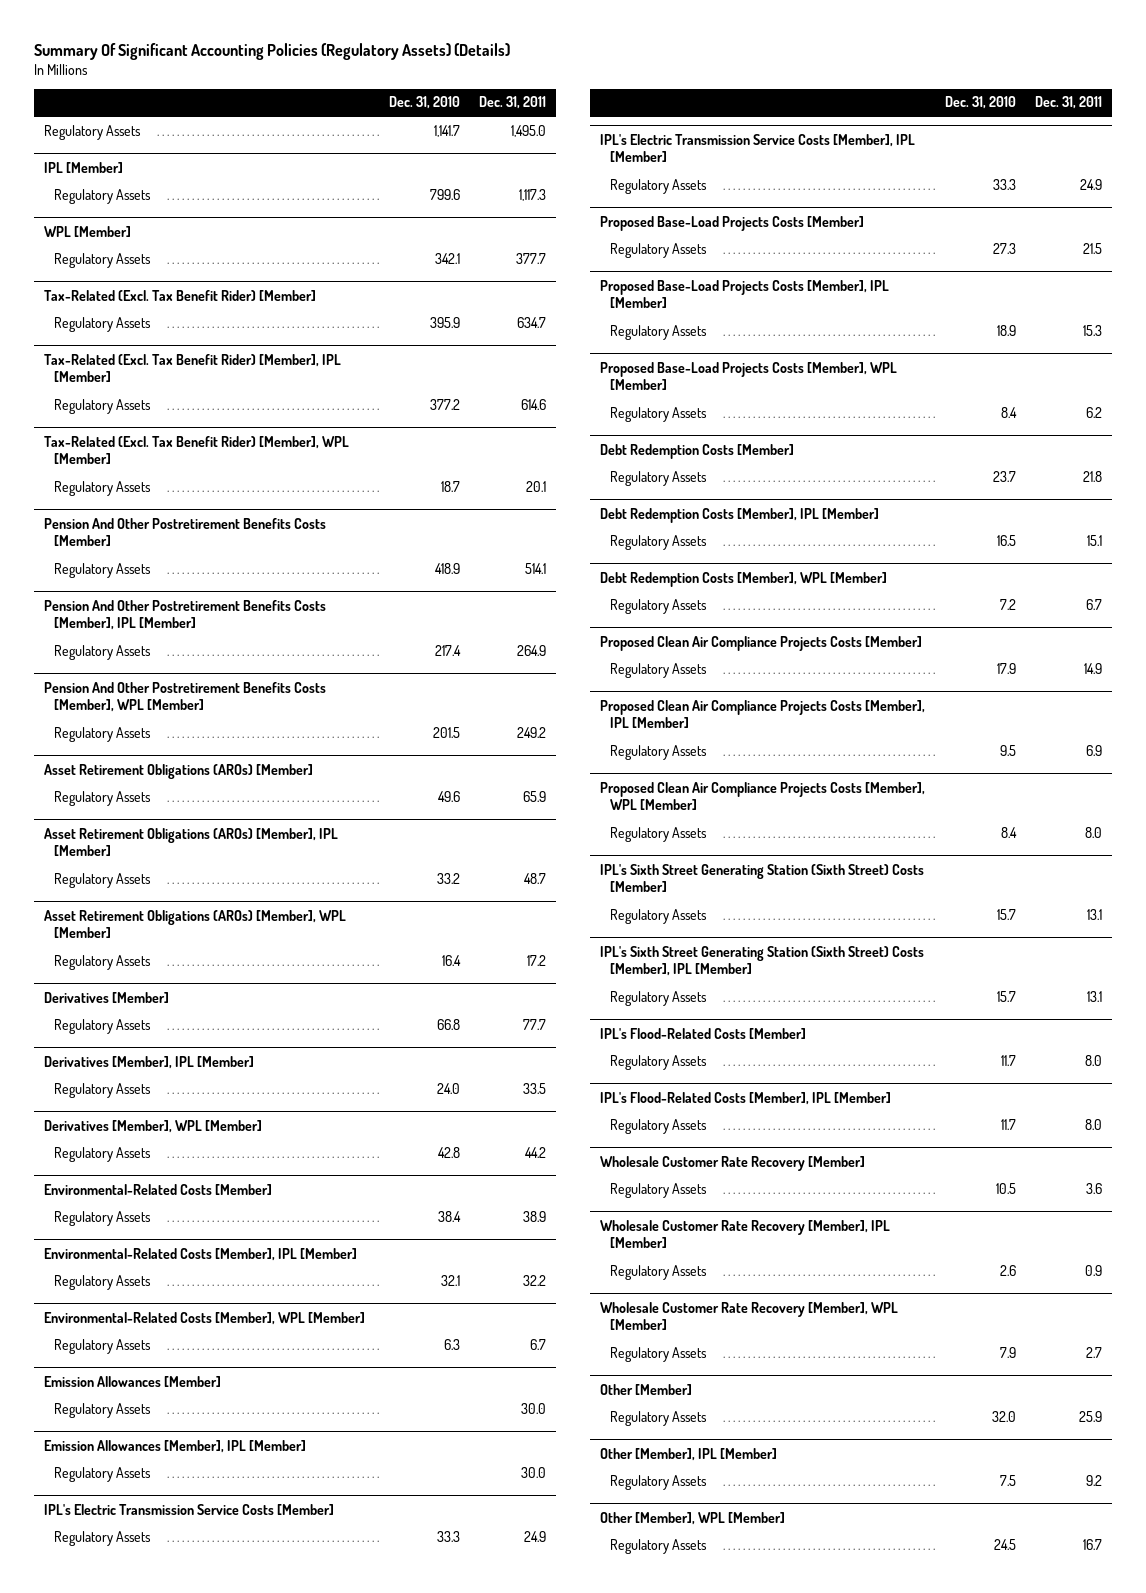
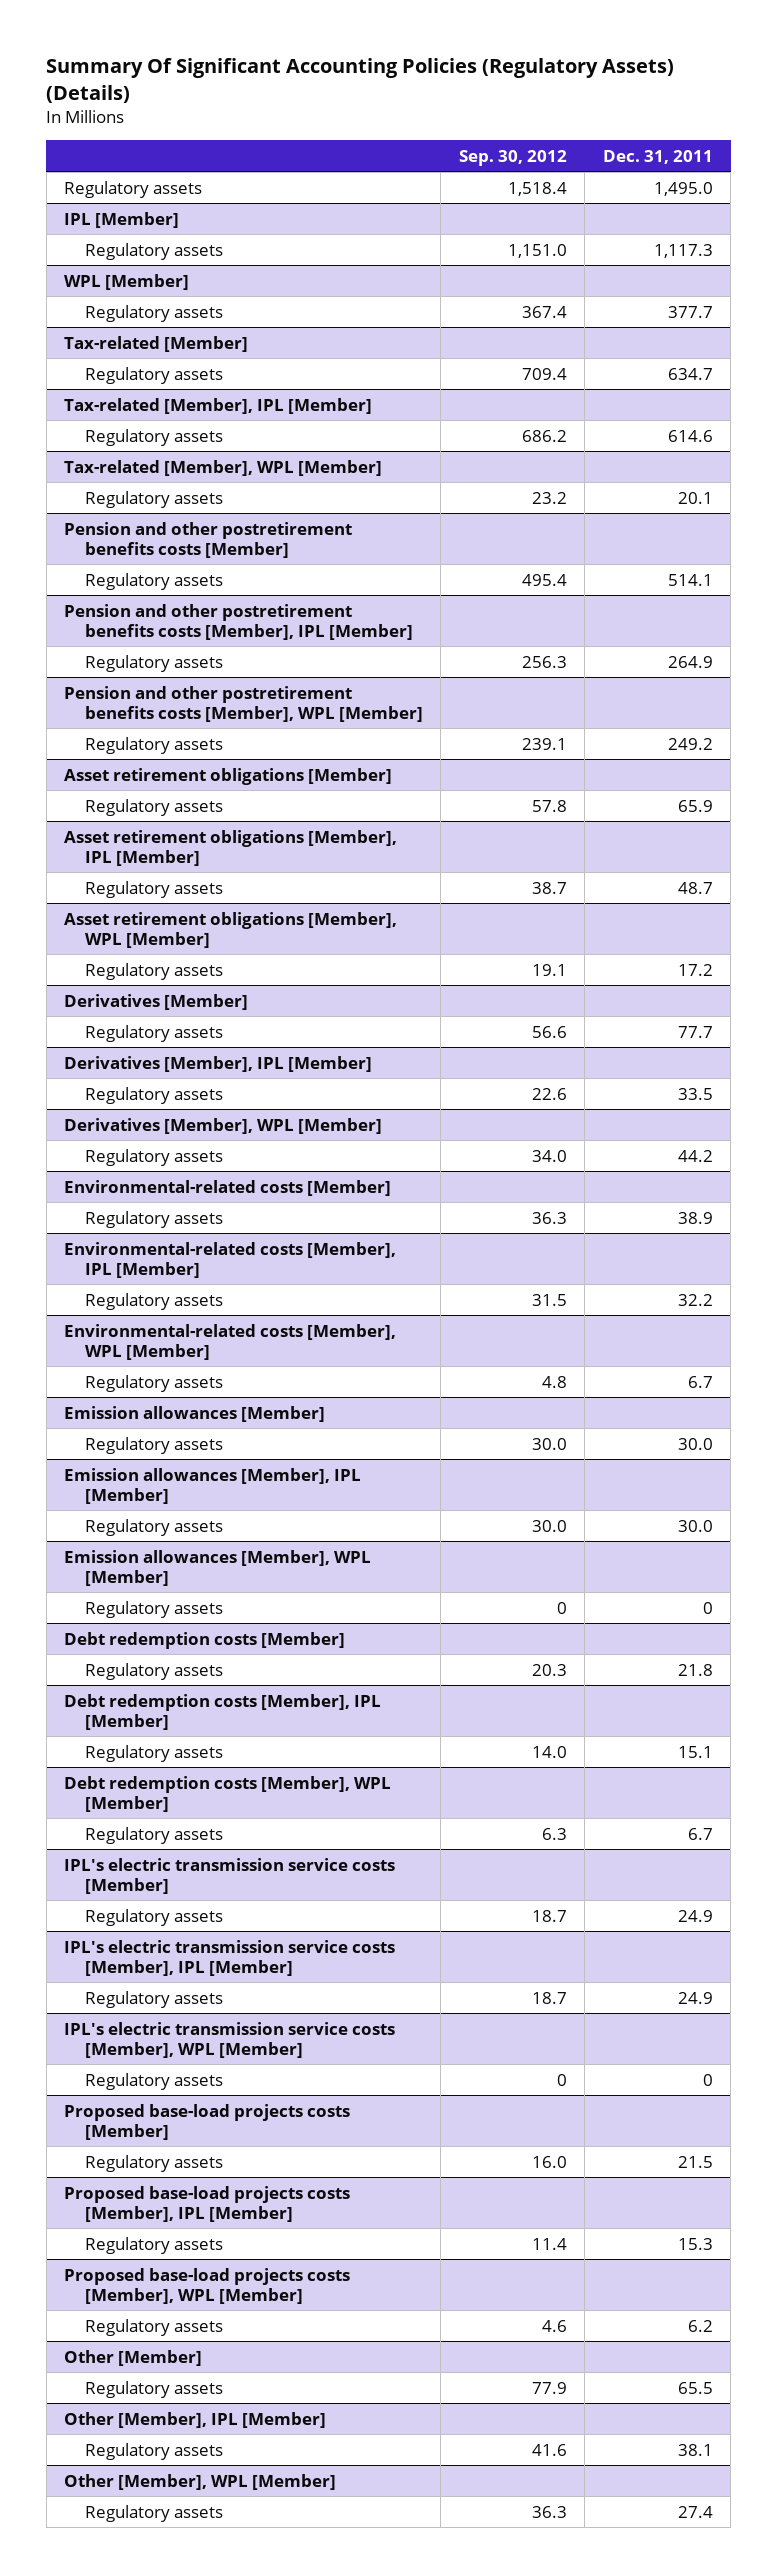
- | Dec. 31, 2010 | Dec. 31, 2011
+ | Sep. 30, 2012 | Dec. 31, 2011
- Regulatory Assets | 1,141.7 | 1,495.0
+ Regulatory assets | 1,518.4 | 1,495.0
@ IPL [Member]
- Regulatory Assets | 799.6 | 1,117.3
+ Regulatory assets | 1,151.0 | 1,117.3
@ WPL [Member]
- Regulatory Assets | 342.1 | 377.7
- Tax-Related (Excl. Tax Benefit Rider) [Member]
- Regulatory Assets | 395.9 | 634.7
- Tax-Related (Excl. Tax Benefit Rider) [Member], IPL [Member]
- Regulatory Assets | 377.2 | 614.6
- Tax-Related (Excl. Tax Benefit Rider) [Member], WPL [Member]
- Regulatory Assets | 18.7 | 20.1
- Pension And Other Postretirement Benefits Costs [Member]
- Regulatory Assets | 418.9 | 514.1
- Pension And Other Postretirement Benefits Costs [Member], IPL [Member]
- Regulatory Assets | 217.4 | 264.9
- Pension And Other Postretirement Benefits Costs [Member], WPL [Member]
- Regulatory Assets | 201.5 | 249.2
- Asset Retirement Obligations (AROs) [Member]
- Regulatory Assets | 49.6 | 65.9
- Asset Retirement Obligations (AROs) [Member], IPL [Member]
- Regulatory Assets | 33.2 | 48.7
- Asset Retirement Obligations (AROs) [Member], WPL [Member]
- Regulatory Assets | 16.4 | 17.2
@ WPL [Member]
+ Regulatory assets | 367.4 | 377.7
+ Tax-related [Member]
+ Regulatory assets | 709.4 | 634.7
+ Tax-related [Member], IPL [Member]
+ Regulatory assets | 686.2 | 614.6
+ Tax-related [Member], WPL [Member]
+ Regulatory assets | 23.2 | 20.1
+ Pension and other postretirement benefits costs [Member]
+ Regulatory assets | 495.4 | 514.1
+ Pension and other postretirement benefits costs [Member], IPL [Member]
+ Regulatory assets | 256.3 | 264.9
+ Pension and other postretirement benefits costs [Member], WPL [Member]
+ Regulatory assets | 239.1 | 249.2
+ Asset retirement obligations [Member]
+ Regulatory assets | 57.8 | 65.9
+ Asset retirement obligations [Member], IPL [Member]
+ Regulatory assets | 38.7 | 48.7
+ Asset retirement obligations [Member], WPL [Member]
+ Regulatory assets | 19.1 | 17.2
@ Derivatives [Member]
- Regulatory Assets | 66.8 | 77.7
+ Regulatory assets | 56.6 | 77.7
@ Derivatives [Member], IPL [Member]
- Regulatory Assets | 24.0 | 33.5
+ Regulatory assets | 22.6 | 33.5
@ Derivatives [Member], WPL [Member]
- Regulatory Assets | 42.8 | 44.2
- Environmental-Related Costs [Member]
- Regulatory Assets | 38.4 | 38.9
- Environmental-Related Costs [Member], IPL [Member]
- Regulatory Assets | 32.1 | 32.2
- Environmental-Related Costs [Member], WPL [Member]
- Regulatory Assets | 6.3 | 6.7
- Emission Allowances [Member]
- Regulatory Assets | | 30.0
- Emission Allowances [Member], IPL [Member]
- Regulatory Assets | | 30.0
- IPL's Electric Transmission Service Costs [Member]
- Regulatory Assets | 33.3 | 24.9
- IPL's Electric Transmission Service Costs [Member], IPL [Member]
- Regulatory Assets | 33.3 | 24.9
- Proposed Base-Load Projects Costs [Member]
- Regulatory Assets | 27.3 | 21.5
- Proposed Base-Load Projects Costs [Member], IPL [Member]
- Regulatory Assets | 18.9 | 15.3
- Proposed Base-Load Projects Costs [Member], WPL [Member]
- Regulatory Assets | 8.4 | 6.2
- Debt Redemption Costs [Member]
- Regulatory Assets | 23.7 | 21.8
- Debt Redemption Costs [Member], IPL [Member]
- Regulatory Assets | 16.5 | 15.1
- Debt Redemption Costs [Member], WPL [Member]
- Regulatory Assets | 7.2 | 6.7
- Proposed Clean Air Compliance Projects Costs [Member]
- Regulatory Assets | 17.9 | 14.9
- Proposed Clean Air Compliance Projects Costs [Member], IPL [Member]
- Regulatory Assets | 9.5 | 6.9
- Proposed Clean Air Compliance Projects Costs [Member], WPL [Member]
- Regulatory Assets | 8.4 | 8.0
- IPL's Sixth Street Generating Station (Sixth Street) Costs [Member]
- Regulatory Assets | 15.7 | 13.1
- IPL's Sixth Street Generating Station (Sixth Street) Costs [Member], IPL [Member]
- Regulatory Assets | 15.7 | 13.1
- IPL's Flood-Related Costs [Member]
- Regulatory Assets | 11.7 | 8.0
- IPL's Flood-Related Costs [Member], IPL [Member]
- Regulatory Assets | 11.7 | 8.0
- Wholesale Customer Rate Recovery [Member]
- Regulatory Assets | 10.5 | 3.6
- Wholesale Customer Rate Recovery [Member], IPL [Member]
- Regulatory Assets | 2.6 | 0.9
- Wholesale Customer Rate Recovery [Member], WPL [Member]
- Regulatory Assets | 7.9 | 2.7
@ Derivatives [Member], WPL [Member]
+ Regulatory assets | 34.0 | 44.2
+ Environmental-related costs [Member]
+ Regulatory assets | 36.3 | 38.9
+ Environmental-related costs [Member], IPL [Member]
+ Regulatory assets | 31.5 | 32.2
+ Environmental-related costs [Member], WPL [Member]
+ Regulatory assets | 4.8 | 6.7
+ Emission allowances [Member]
+ Regulatory assets | 30.0 | 30.0
+ Emission allowances [Member], IPL [Member]
+ Regulatory assets | 30.0 | 30.0
+ Emission allowances [Member], WPL [Member]
+ Regulatory assets | 0 | 0
+ Debt redemption costs [Member]
+ Regulatory assets | 20.3 | 21.8
+ Debt redemption costs [Member], IPL [Member]
+ Regulatory assets | 14.0 | 15.1
+ Debt redemption costs [Member], WPL [Member]
+ Regulatory assets | 6.3 | 6.7
+ IPL's electric transmission service costs [Member]
+ Regulatory assets | 18.7 | 24.9
+ IPL's electric transmission service costs [Member], IPL [Member]
+ Regulatory assets | 18.7 | 24.9
+ IPL's electric transmission service costs [Member], WPL [Member]
+ Regulatory assets | 0 | 0
+ Proposed base-load projects costs [Member]
+ Regulatory assets | 16.0 | 21.5
+ Proposed base-load projects costs [Member], IPL [Member]
+ Regulatory assets | 11.4 | 15.3
+ Proposed base-load projects costs [Member], WPL [Member]
+ Regulatory assets | 4.6 | 6.2
@ Other [Member]
- Regulatory Assets | 32.0 | 25.9
+ Regulatory assets | 77.9 | 65.5
@ Other [Member], IPL [Member]
- Regulatory Assets | 7.5 | 9.2
+ Regulatory assets | 41.6 | 38.1
@ Other [Member], WPL [Member]
- Regulatory Assets | 24.5 | 16.7
+ Regulatory assets | 36.3 | 27.4

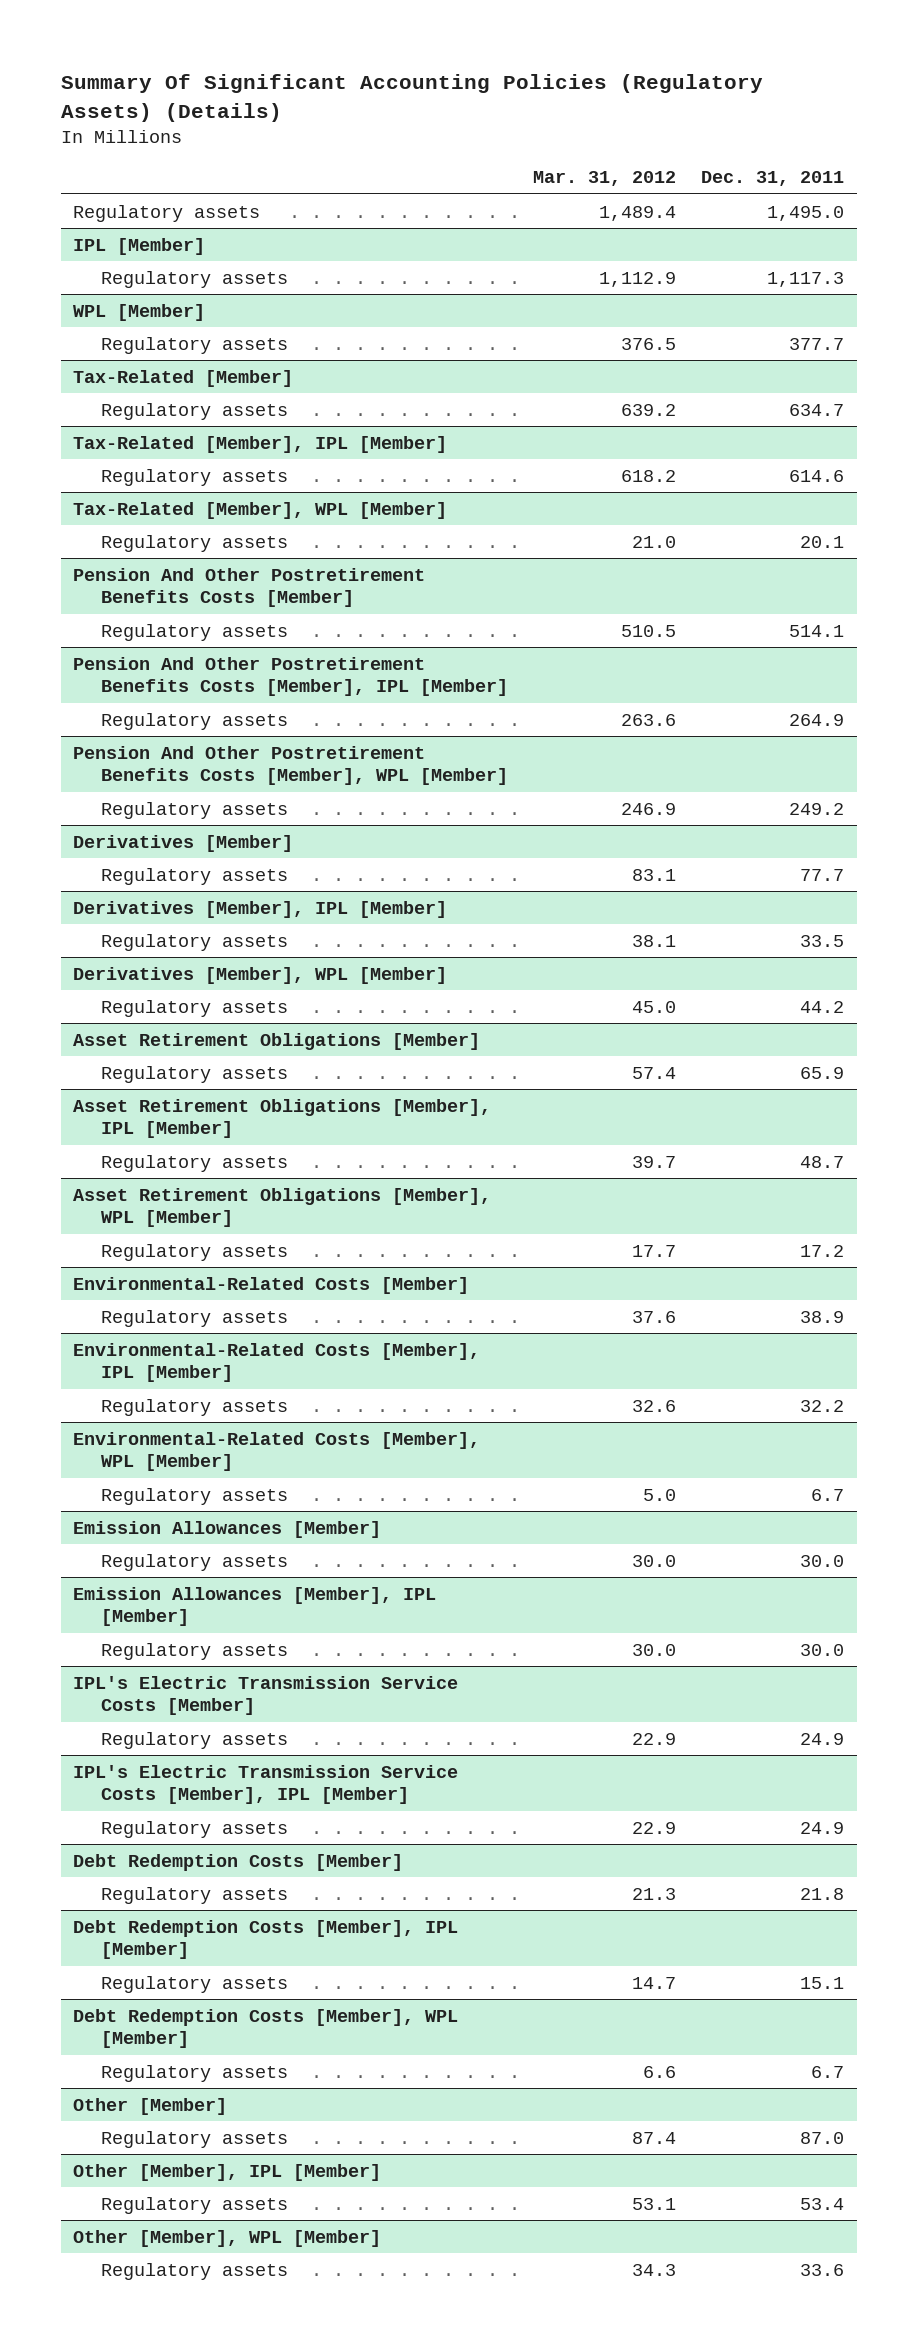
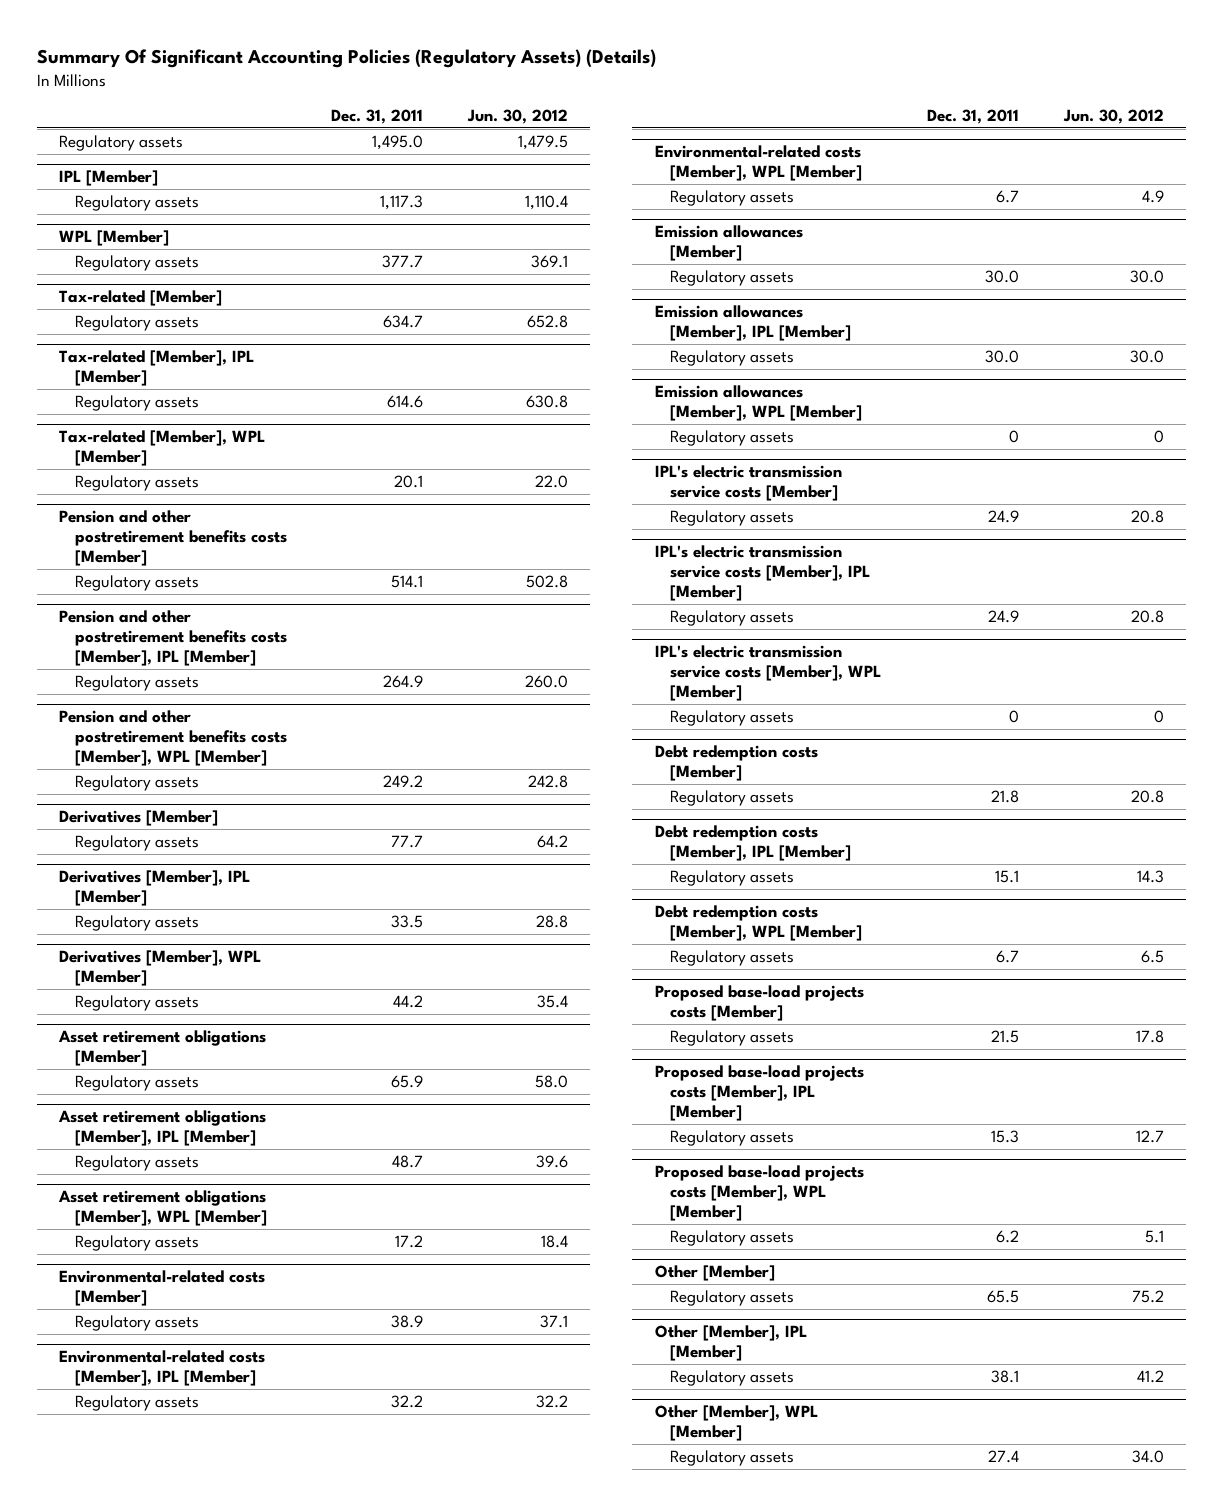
- | Mar. 31, 2012 | Dec. 31, 2011
+ | Dec. 31, 2011 | Jun. 30, 2012
- Tax-Related [Member]
+ Tax-related [Member]
- Tax-Related [Member], IPL [Member]
+ Tax-related [Member], IPL [Member]
- Tax-Related [Member], WPL [Member]
+ Tax-related [Member], WPL [Member]
- Pension And Other Postretirement Benefits Costs [Member]
+ Pension and other postretirement benefits costs [Member]
- Pension And Other Postretirement Benefits Costs [Member], IPL [Member]
+ Pension and other postretirement benefits costs [Member], IPL [Member]
- Pension And Other Postretirement Benefits Costs [Member], WPL [Member]
+ Pension and other postretirement benefits costs [Member], WPL [Member]
- Asset Retirement Obligations [Member]
+ Asset retirement obligations [Member]
- Asset Retirement Obligations [Member], IPL [Member]
+ Asset retirement obligations [Member], IPL [Member]
- Asset Retirement Obligations [Member], WPL [Member]
+ Asset retirement obligations [Member], WPL [Member]
- Environmental-Related Costs [Member]
+ Environmental-related costs [Member]
- Environmental-Related Costs [Member], IPL [Member]
+ Environmental-related costs [Member], IPL [Member]
- Environmental-Related Costs [Member], WPL [Member]
+ Environmental-related costs [Member], WPL [Member]
- Emission Allowances [Member]
+ Emission allowances [Member]
- Emission Allowances [Member], IPL [Member]
+ Emission allowances [Member], IPL [Member]
- IPL's Electric Transmission Service Costs [Member]
+ Emission allowances [Member], WPL [Member]
+ Regulatory assets | 0 | 0
+ IPL's electric transmission service costs [Member]
- IPL's Electric Transmission Service Costs [Member], IPL [Member]
+ IPL's electric transmission service costs [Member], IPL [Member]
- Debt Redemption Costs [Member]
+ IPL's electric transmission service costs [Member], WPL [Member]
+ Regulatory assets | 0 | 0
+ Debt redemption costs [Member]
- Debt Redemption Costs [Member], IPL [Member]
+ Debt redemption costs [Member], IPL [Member]
- Debt Redemption Costs [Member], WPL [Member]
+ Debt redemption costs [Member], WPL [Member]
+ Proposed base-load projects costs [Member]
+ Regulatory assets | 21.5 | 17.8
+ Proposed base-load projects costs [Member], IPL [Member]
+ Regulatory assets | 15.3 | 12.7
+ Proposed base-load projects costs [Member], WPL [Member]
+ Regulatory assets | 6.2 | 5.1
@ Other [Member]
- Regulatory assets | 87.4 | 87.0
+ Regulatory assets | 65.5 | 75.2
@ Other [Member], IPL [Member]
- Regulatory assets | 53.1 | 53.4
+ Regulatory assets | 38.1 | 41.2
@ Other [Member], WPL [Member]
- Regulatory assets | 34.3 | 33.6
+ Regulatory assets | 27.4 | 34.0

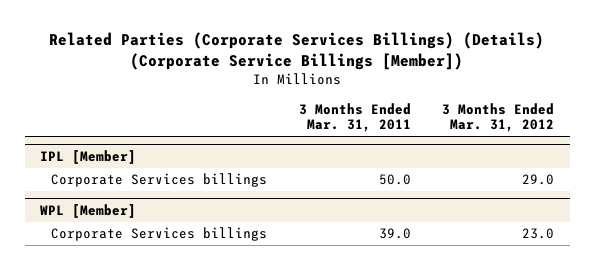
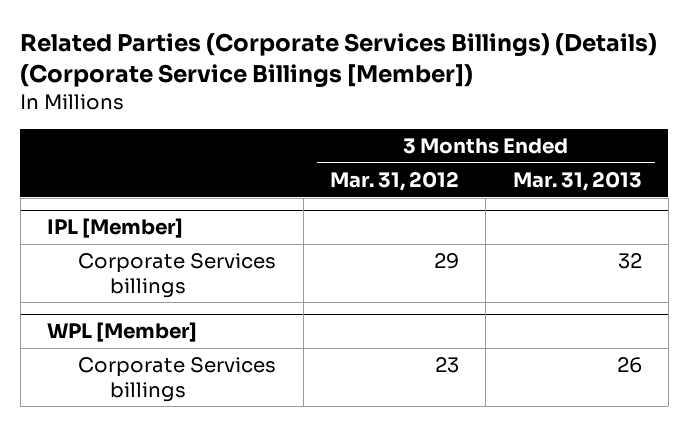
- | 3 Months Ended Mar. 31, 2011 | 3 Months Ended Mar. 31, 2012
+ | 3 Months Ended Mar. 31, 2012 | 3 Months Ended Mar. 31, 2013
@ IPL [Member]
- Corporate Services billings | 50.0 | 29.0
+ Corporate Services billings | 29 | 32
@ WPL [Member]
- Corporate Services billings | 39.0 | 23.0
+ Corporate Services billings | 23 | 26

